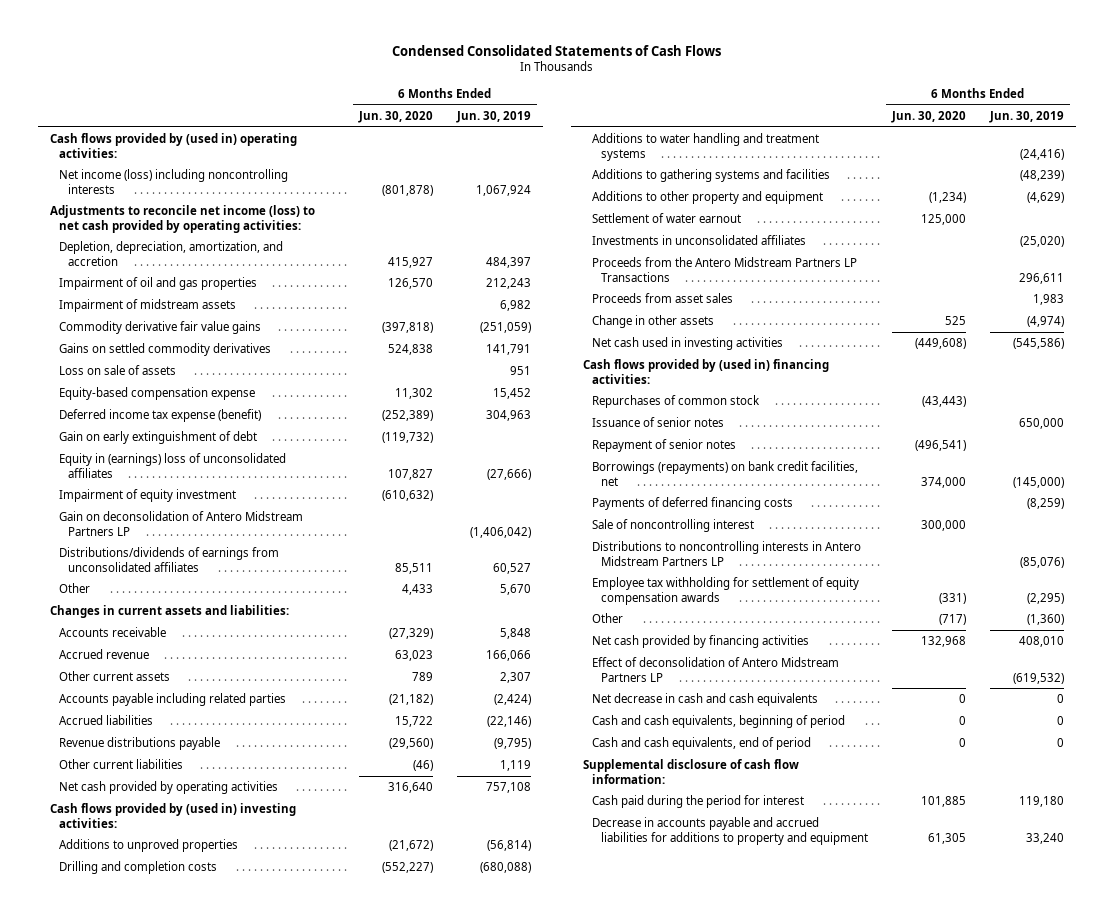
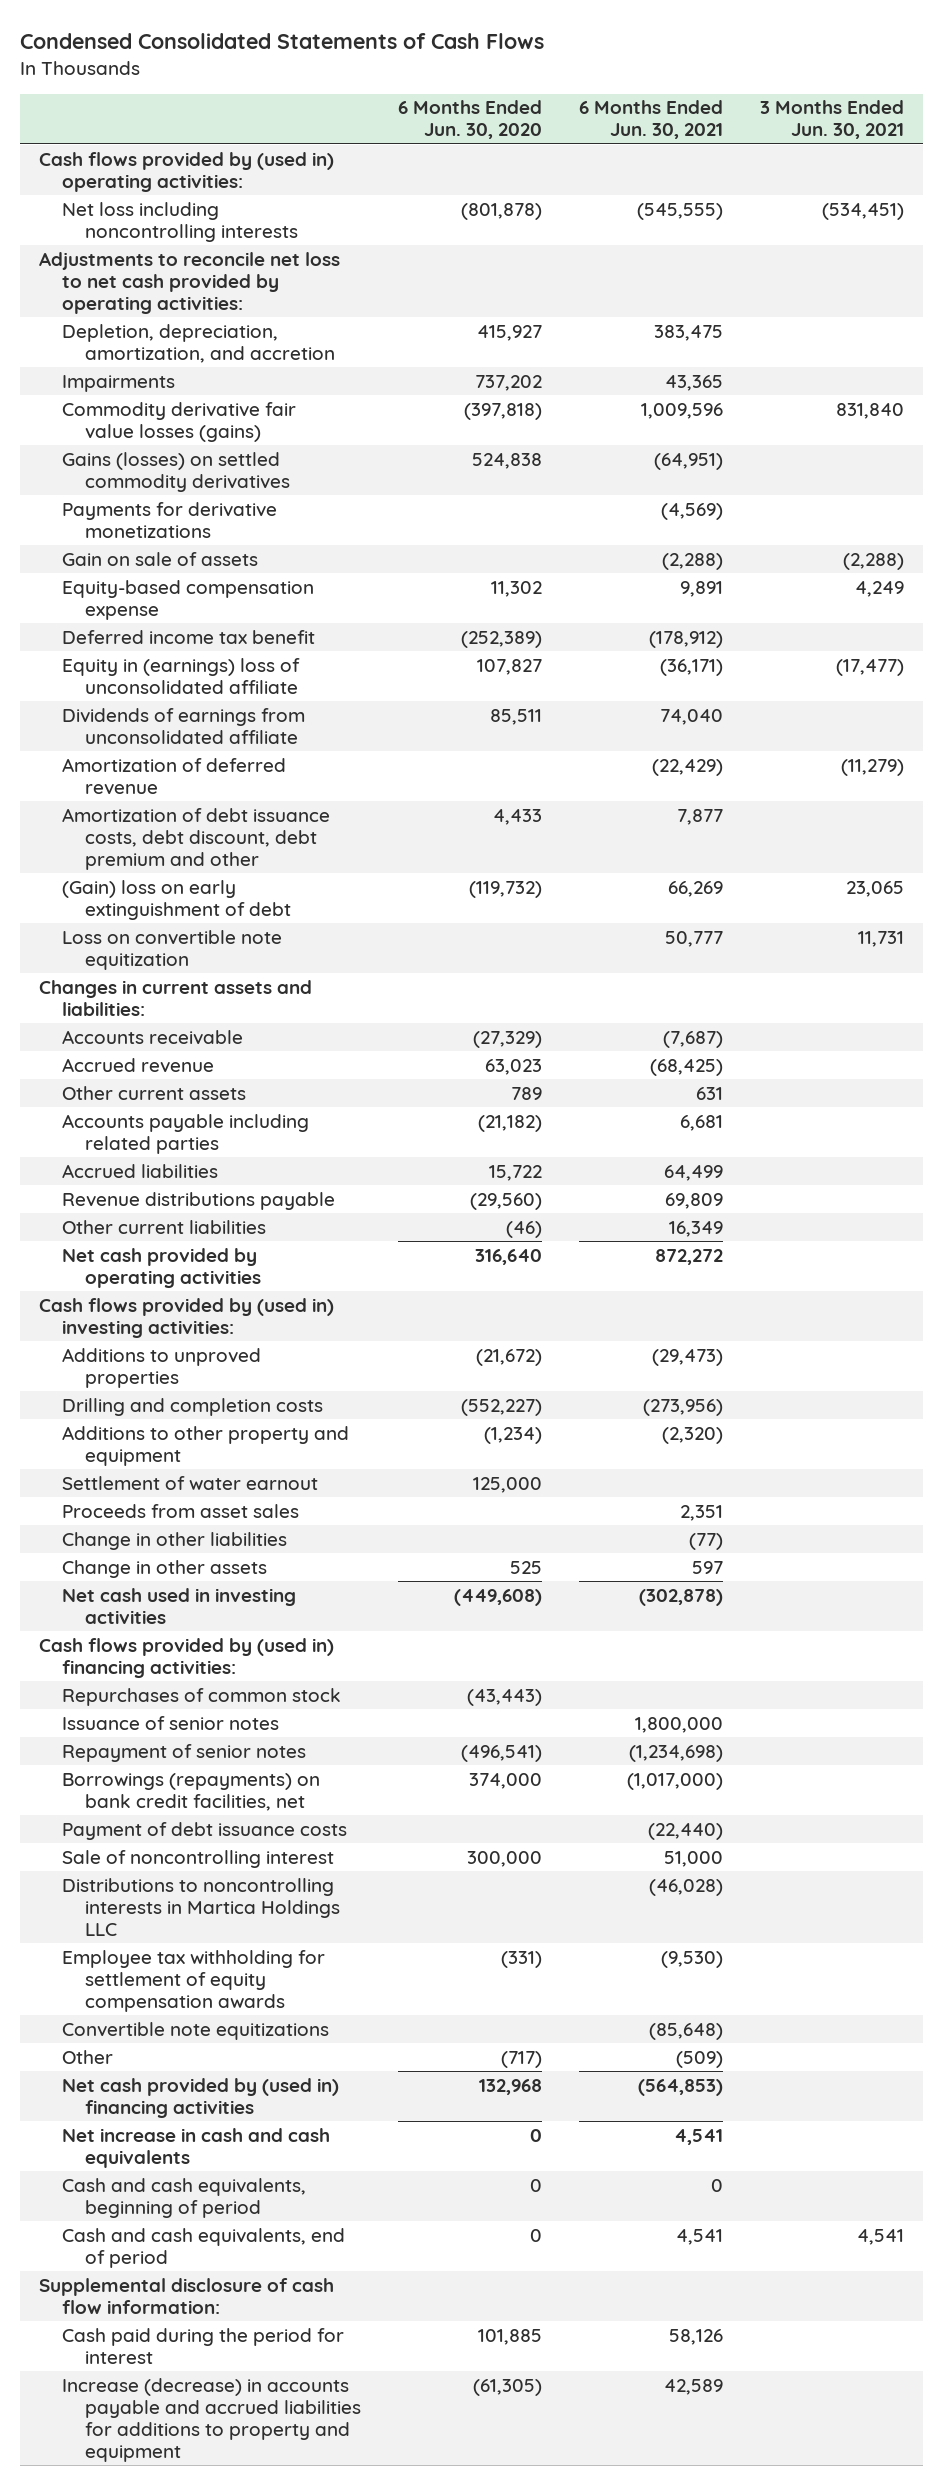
- | 6 Months Ended Jun. 30, 2020 | 6 Months Ended Jun. 30, 2019
+ | 6 Months Ended Jun. 30, 2020 | 6 Months Ended Jun. 30, 2021 | 3 Months Ended Jun. 30, 2021
- Net income (loss) including noncontrolling interests | (801,878) | 1,067,924
- Adjustments to reconcile net income (loss) to net cash provided by operating activities:
+ Net loss including noncontrolling interests | (801,878) | (545,555) | (534,451)
+ Adjustments to reconcile net loss to net cash provided by operating activities:
- Impairment of oil and gas properties | 126,570 | 212,243
- Impairment of midstream assets | | 6,982
- Commodity derivative fair value gains | (397,818) | (251,059)
- Gains on settled commodity derivatives | 524,838 | 141,791
- Loss on sale of assets | | 951
+ Impairments | 737,202 | 43,365 |
+ Commodity derivative fair value losses (gains) | (397,818) | 1,009,596 | 831,840
+ Gains (losses) on settled commodity derivatives | 524,838 | (64,951) |
+ Payments for derivative monetizations | | (4,569) |
+ Gain on sale of assets | | (2,288) | (2,288)
- Deferred income tax expense (benefit) | (252,389) | 304,963
- Gain on early extinguishment of debt | (119,732) |
- Equity in (earnings) loss of unconsolidated affiliates | 107,827 | (27,666)
- Impairment of equity investment | (610,632) |
- Gain on deconsolidation of Antero Midstream Partners LP | | (1,406,042)
- Distributions/dividends of earnings from unconsolidated affiliates | 85,511 | 60,527
- Other | 4,433 | 5,670
+ Deferred income tax benefit | (252,389) | (178,912) |
+ Equity in (earnings) loss of unconsolidated affiliate | 107,827 | (36,171) | (17,477)
+ Dividends of earnings from unconsolidated affiliate | 85,511 | 74,040 |
+ Amortization of deferred revenue | | (22,429) | (11,279)
+ Amortization of debt issuance costs, debt discount, debt premium and other | 4,433 | 7,877 |
+ (Gain) loss on early extinguishment of debt | (119,732) | 66,269 | 23,065
+ Loss on convertible note equitization | | 50,777 | 11,731
- Additions to water handling and treatment systems | | (24,416)
- Additions to gathering systems and facilities | | (48,239)
- Investments in unconsolidated affiliates | | (25,020)
- Proceeds from the Antero Midstream Partners LP Transactions | | 296,611
+ Change in other liabilities | | (77) |
- Payments of deferred financing costs | | (8,259)
+ Payment of debt issuance costs | | (22,440) |
- Distributions to noncontrolling interests in Antero Midstream Partners LP | | (85,076)
+ Distributions to noncontrolling interests in Martica Holdings LLC | | (46,028) |
+ Convertible note equitizations | | (85,648) |
- Net cash provided by financing activities | 132,968 | 408,010
- Effect of deconsolidation of Antero Midstream Partners LP | | (619,532)
- Net decrease in cash and cash equivalents | 0 | 0
+ Net cash provided by (used in) financing activities | 132,968 | (564,853) |
+ Net increase in cash and cash equivalents | 0 | 4,541 |
- Decrease in accounts payable and accrued liabilities for additions to property and equipment | 61,305 | 33,240
+ Increase (decrease) in accounts payable and accrued liabilities for additions to property and equipment | (61,305) | 42,589 |

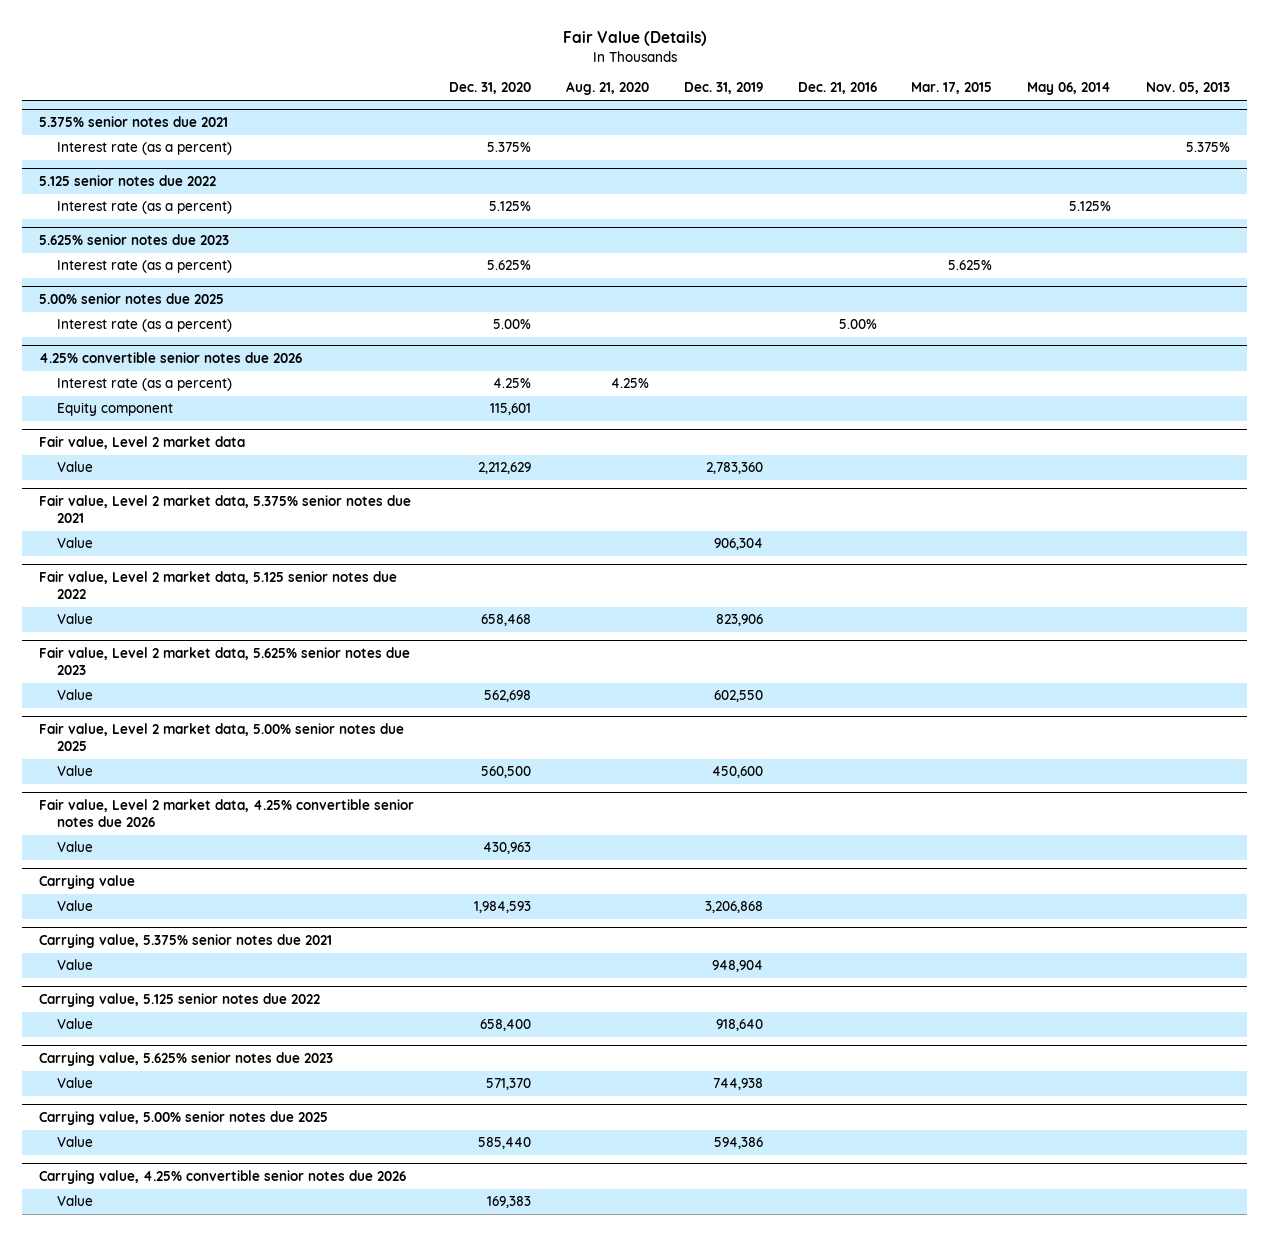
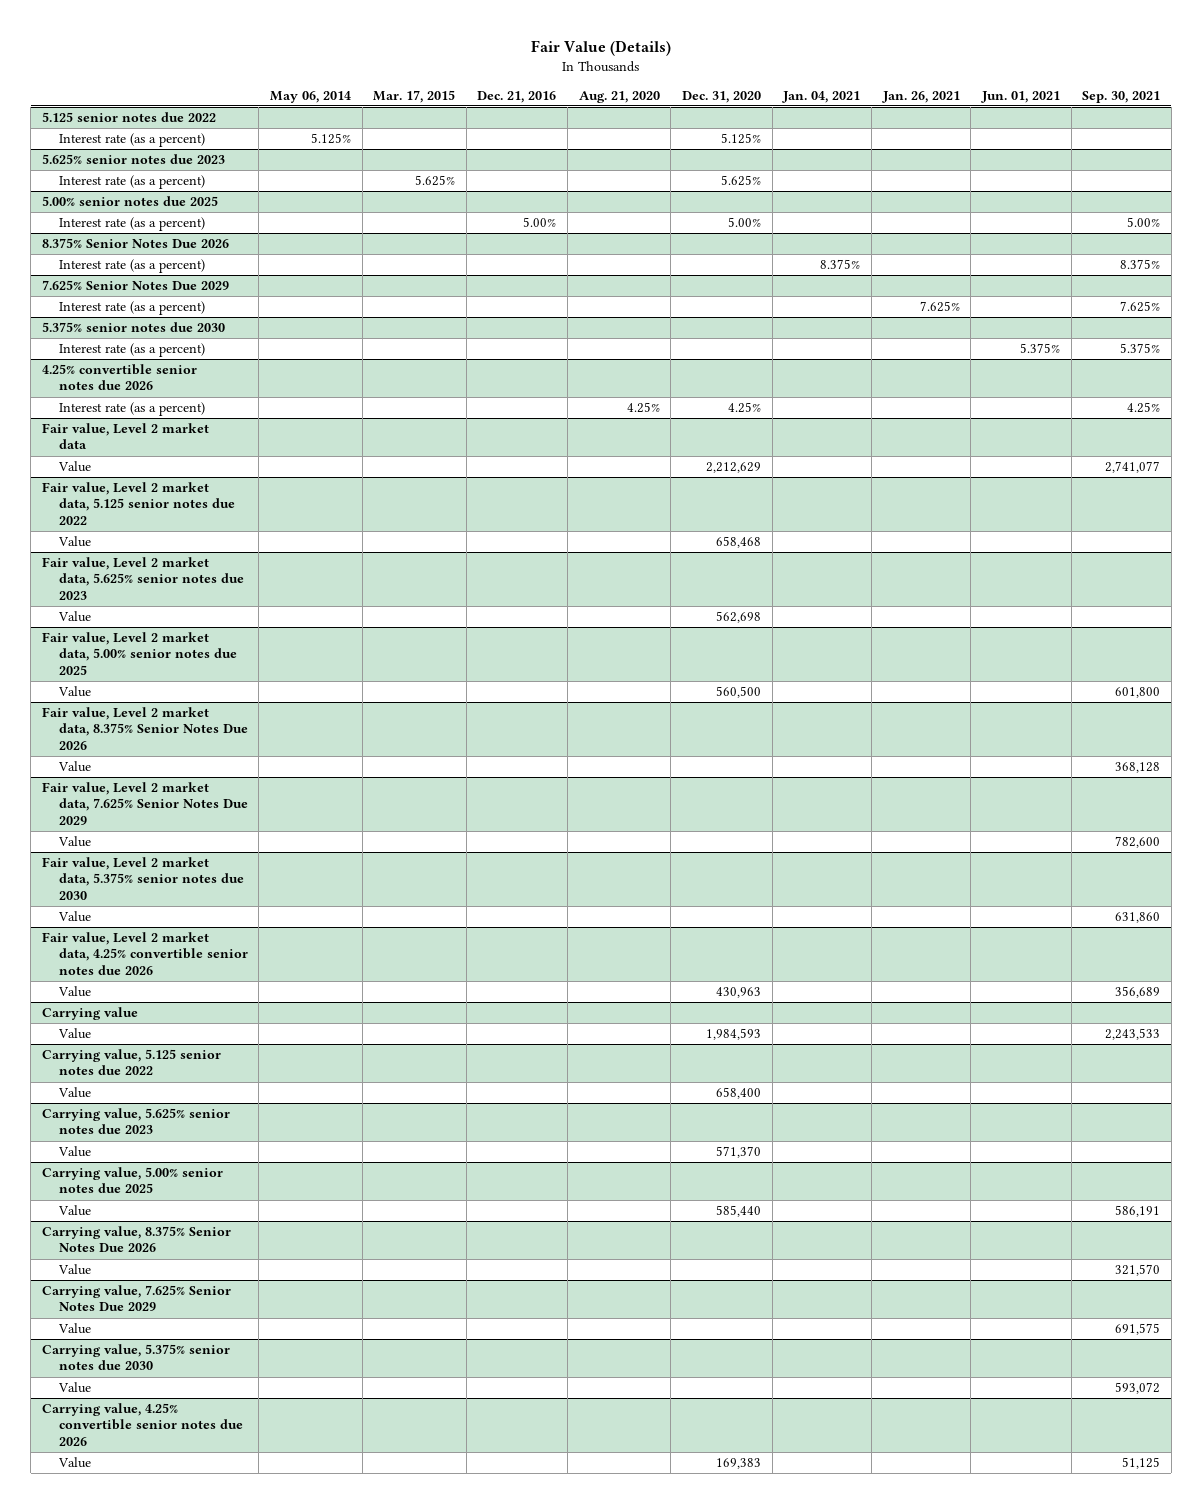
- | Dec. 31, 2020 | Aug. 21, 2020 | Dec. 31, 2019 | Dec. 21, 2016 | Mar. 17, 2015 | May 06, 2014 | Nov. 05, 2013
+ | May 06, 2014 | Mar. 17, 2015 | Dec. 21, 2016 | Aug. 21, 2020 | Dec. 31, 2020 | Jan. 04, 2021 | Jan. 26, 2021 | Jun. 01, 2021 | Sep. 30, 2021
- 5.375% senior notes due 2021
- Interest rate (as a percent) | 5.375% | | | | | | 5.375%
+ 8.375% Senior Notes Due 2026
+ Interest rate (as a percent) | | | | | | 8.375% | | | 8.375%
+ 7.625% Senior Notes Due 2029
+ Interest rate (as a percent) | | | | | | | 7.625% | | 7.625%
+ 5.375% senior notes due 2030
+ Interest rate (as a percent) | | | | | | | | 5.375% | 5.375%
@ 4.25% convertible senior notes due 2026
- Equity component | 115,601 | | | | | |
- Fair value, Level 2 market data, 5.375% senior notes due 2021
- Value | | | 906,304 | | | |
+ Fair value, Level 2 market data, 8.375% Senior Notes Due 2026
+ Value | | | | | | | | | 368,128
+ Fair value, Level 2 market data, 7.625% Senior Notes Due 2029
+ Value | | | | | | | | | 782,600
+ Fair value, Level 2 market data, 5.375% senior notes due 2030
+ Value | | | | | | | | | 631,860
- Carrying value, 5.375% senior notes due 2021
- Value | | | 948,904 | | | |
+ Carrying value, 8.375% Senior Notes Due 2026
+ Value | | | | | | | | | 321,570
+ Carrying value, 7.625% Senior Notes Due 2029
+ Value | | | | | | | | | 691,575
+ Carrying value, 5.375% senior notes due 2030
+ Value | | | | | | | | | 593,072

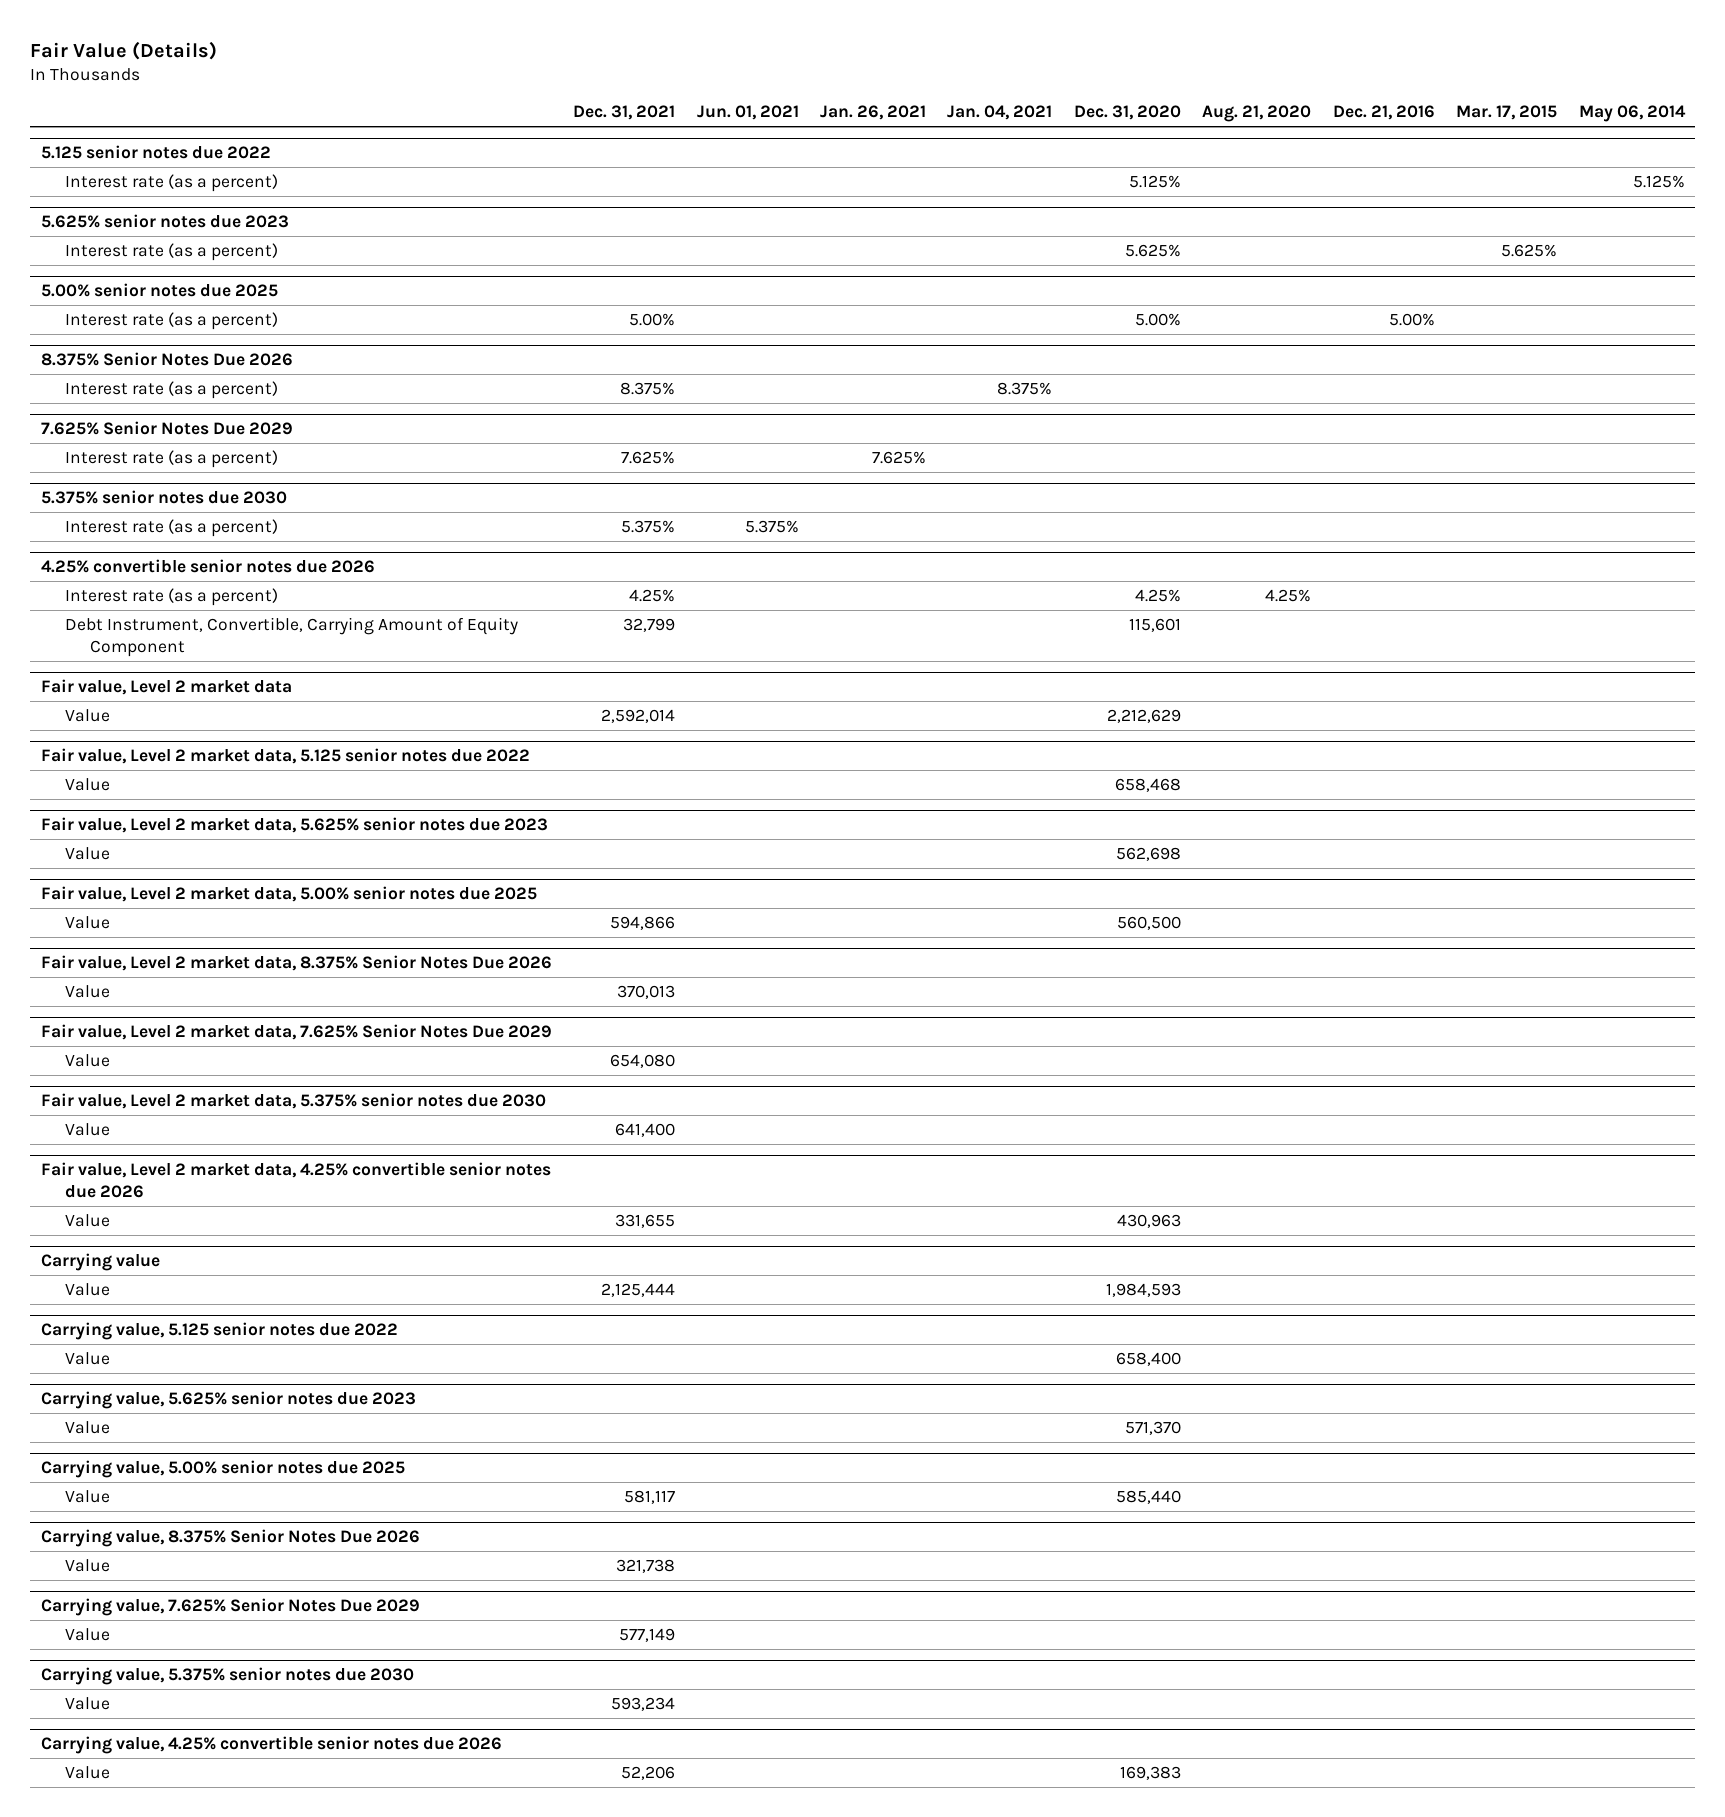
- | May 06, 2014 | Mar. 17, 2015 | Dec. 21, 2016 | Aug. 21, 2020 | Dec. 31, 2020 | Jan. 04, 2021 | Jan. 26, 2021 | Jun. 01, 2021 | Sep. 30, 2021
+ | Dec. 31, 2021 | Jun. 01, 2021 | Jan. 26, 2021 | Jan. 04, 2021 | Dec. 31, 2020 | Aug. 21, 2020 | Dec. 21, 2016 | Mar. 17, 2015 | May 06, 2014
@ 4.25% convertible senior notes due 2026
+ Debt Instrument, Convertible, Carrying Amount of Equity Component | 32,799 | | | | 115,601 | | | |

